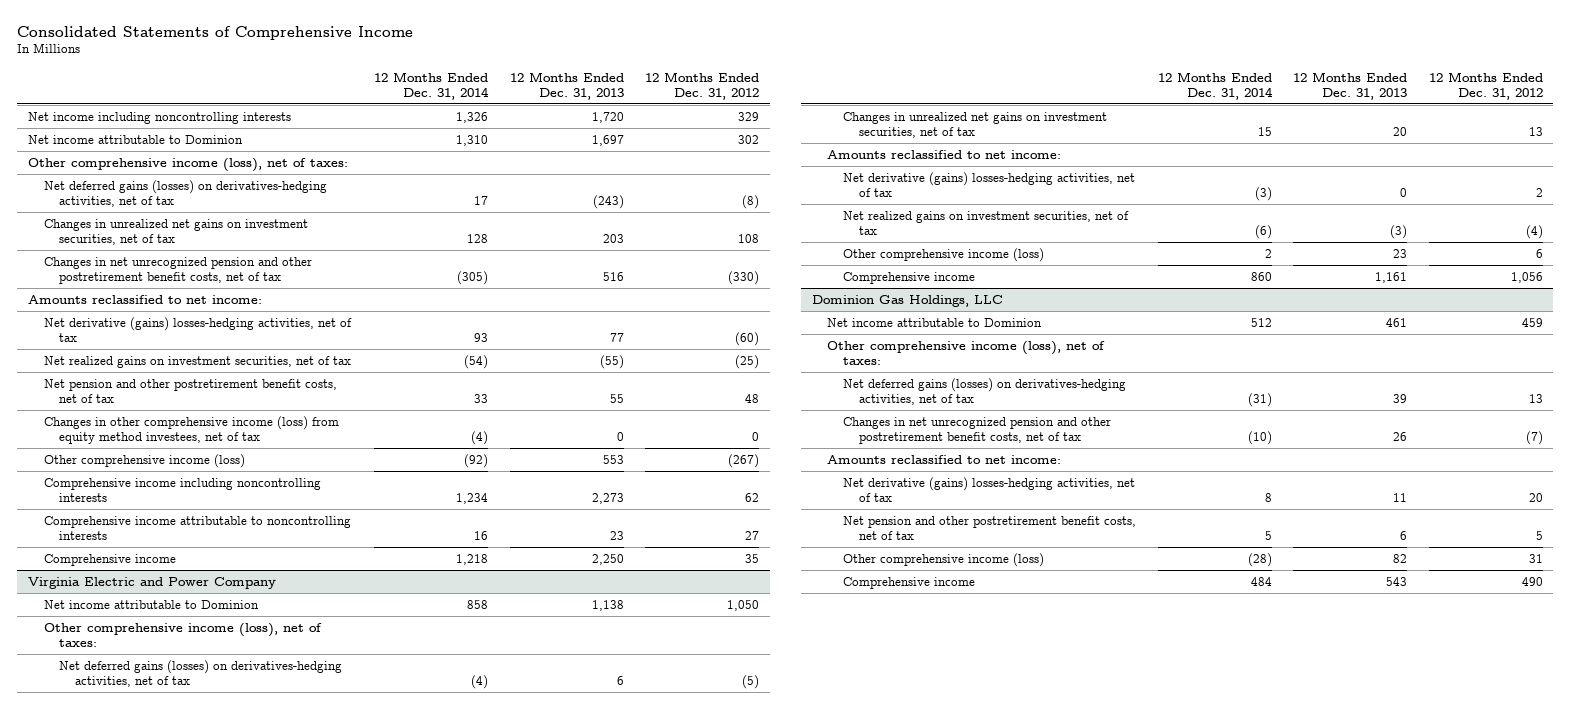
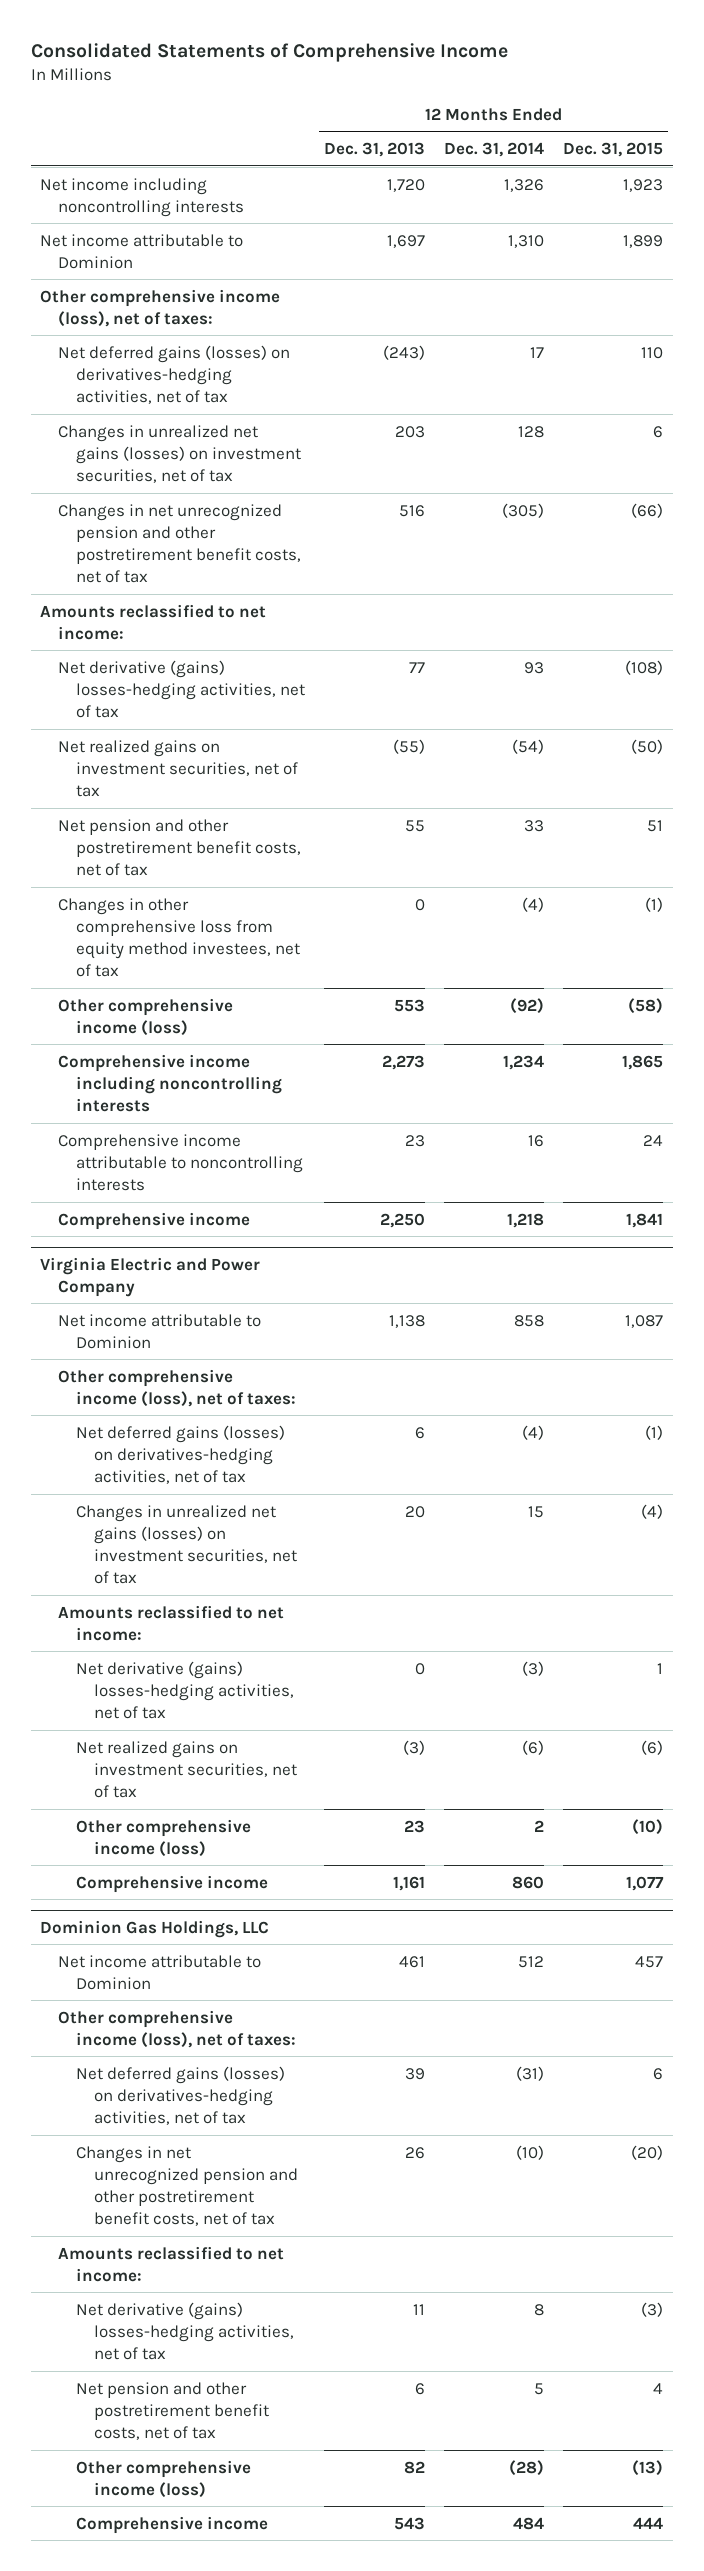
- | 12 Months Ended Dec. 31, 2014 | 12 Months Ended Dec. 31, 2013 | 12 Months Ended Dec. 31, 2012
+ | 12 Months Ended Dec. 31, 2013 | 12 Months Ended Dec. 31, 2014 | 12 Months Ended Dec. 31, 2015
- Changes in unrealized net gains on investment securities, net of tax | 128 | 203 | 108
+ Changes in unrealized net gains (losses) on investment securities, net of tax | 203 | 128 | 6
- Changes in other comprehensive income (loss) from equity method investees, net of tax | (4) | 0 | 0
+ Changes in other comprehensive loss from equity method investees, net of tax | 0 | (4) | (1)
@ Virginia Electric and Power Company
- Changes in unrealized net gains on investment securities, net of tax | 15 | 20 | 13
+ Changes in unrealized net gains (losses) on investment securities, net of tax | 20 | 15 | (4)

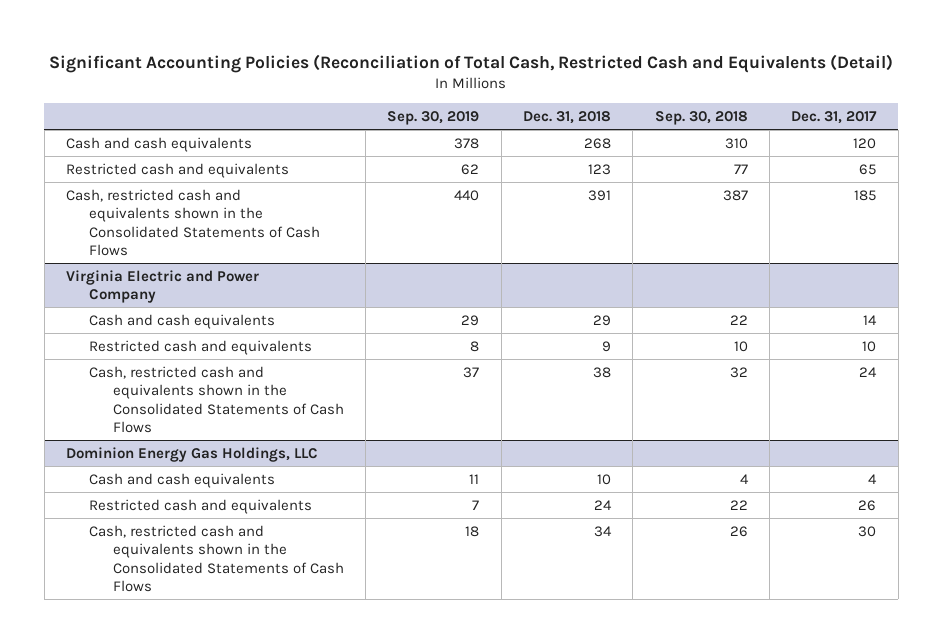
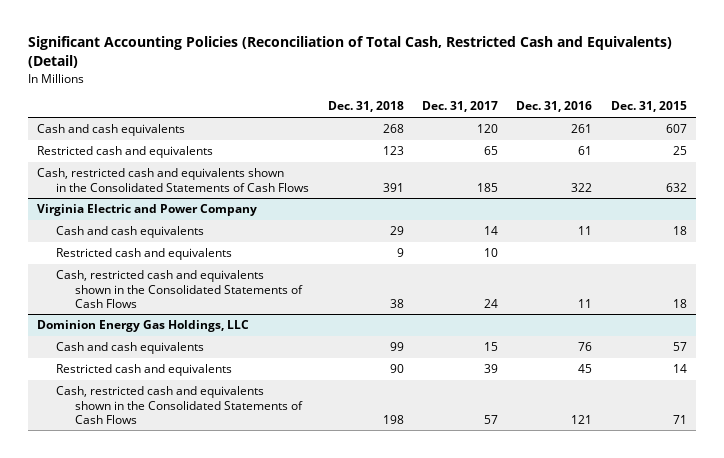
- Significant Accounting Policies (Reconciliation of Total Cash, Restricted Cash and Equivalents (Detail)
+ Significant Accounting Policies (Reconciliation of Total Cash, Restricted Cash and Equivalents) (Detail)
- | Sep. 30, 2019 | Dec. 31, 2018 | Sep. 30, 2018 | Dec. 31, 2017
+ | Dec. 31, 2018 | Dec. 31, 2017 | Dec. 31, 2016 | Dec. 31, 2015
@ Dominion Energy Gas Holdings, LLC
- Cash and cash equivalents | 11 | 10 | 4 | 4
- Restricted cash and equivalents | 7 | 24 | 22 | 26
- Cash, restricted cash and equivalents shown in the Consolidated Statements of Cash Flows | 18 | 34 | 26 | 30
+ Cash and cash equivalents | 99 | 15 | 76 | 57
+ Restricted cash and equivalents | 90 | 39 | 45 | 14
+ Cash, restricted cash and equivalents shown in the Consolidated Statements of Cash Flows | 198 | 57 | 121 | 71

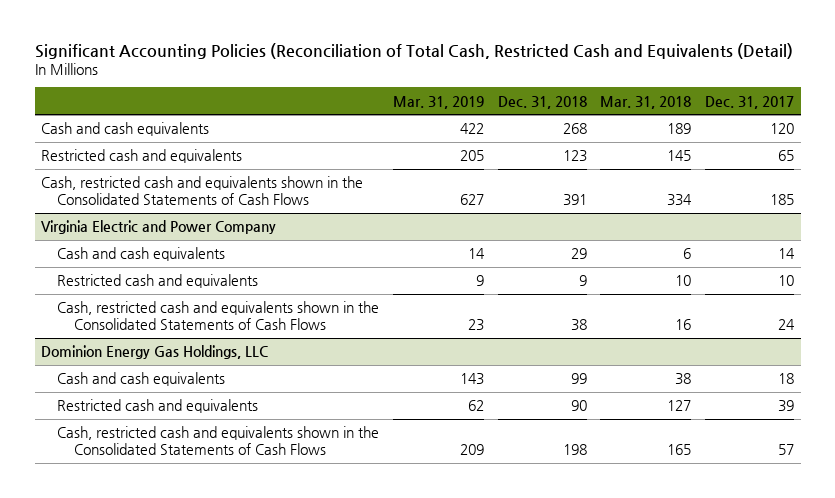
- Significant Accounting Policies (Reconciliation of Total Cash, Restricted Cash and Equivalents) (Detail)
+ Significant Accounting Policies (Reconciliation of Total Cash, Restricted Cash and Equivalents (Detail)
- | Dec. 31, 2018 | Dec. 31, 2017 | Dec. 31, 2016 | Dec. 31, 2015
+ | Mar. 31, 2019 | Dec. 31, 2018 | Mar. 31, 2018 | Dec. 31, 2017
@ Dominion Energy Gas Holdings, LLC
- Cash and cash equivalents | 99 | 15 | 76 | 57
+ Cash and cash equivalents | 143 | 99 | 38 | 18

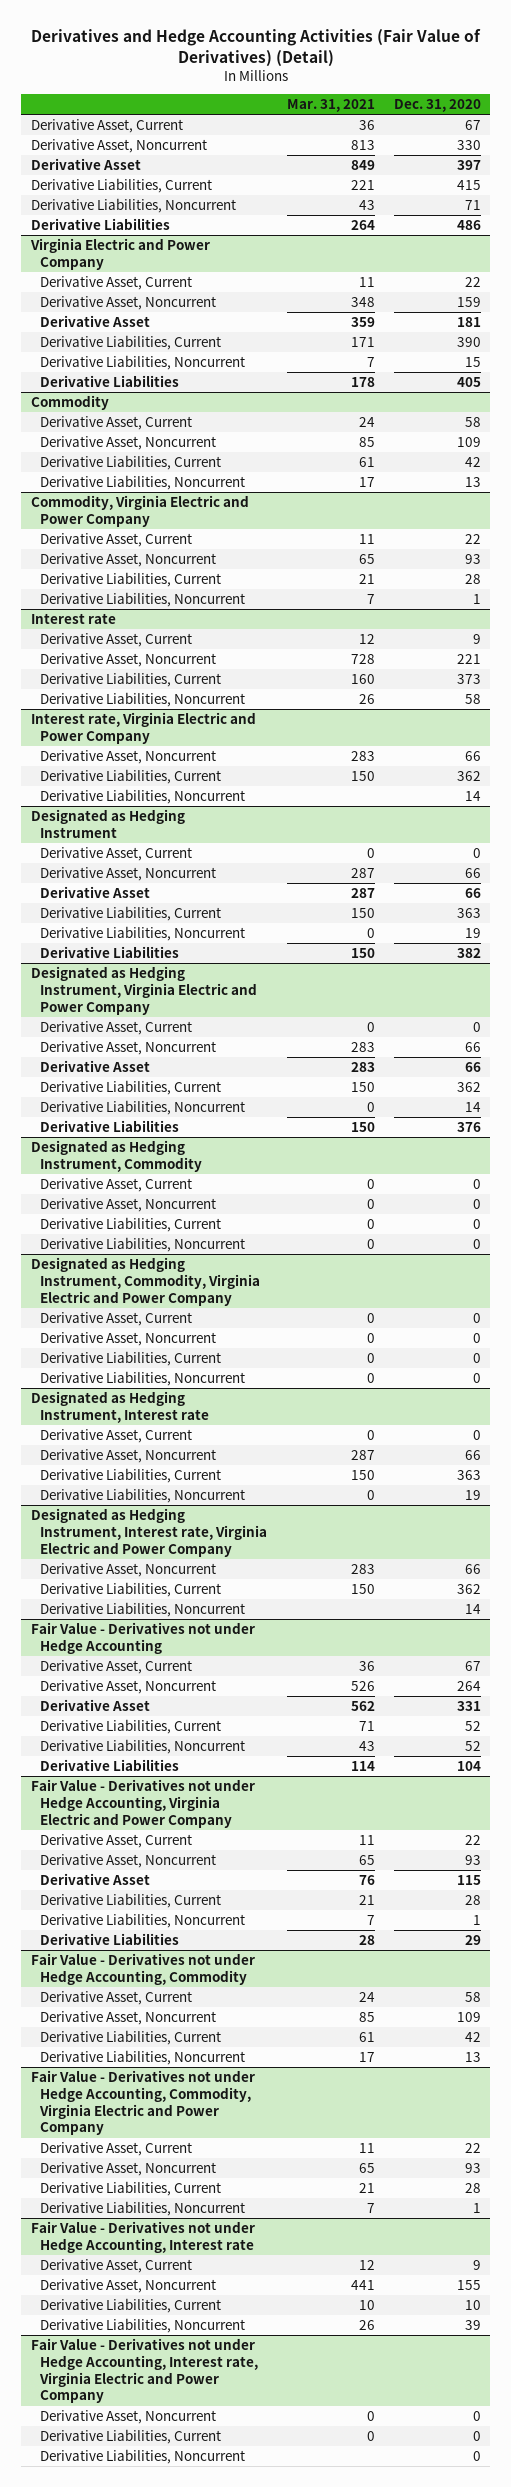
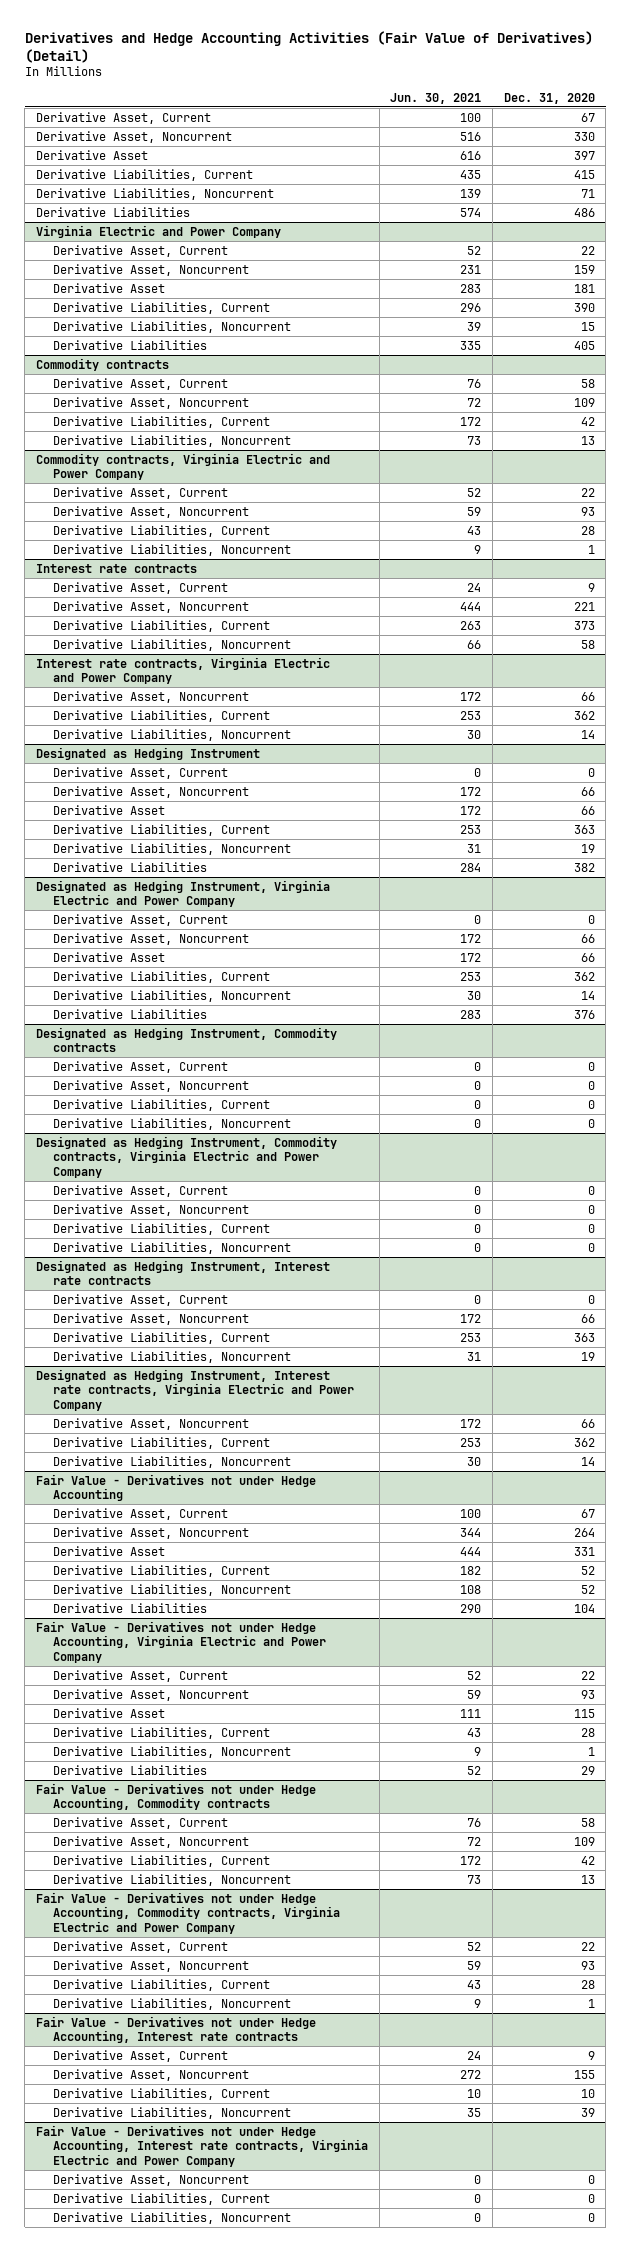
- | Mar. 31, 2021 | Dec. 31, 2020
+ | Jun. 30, 2021 | Dec. 31, 2020
- Commodity
+ Commodity contracts
- Commodity, Virginia Electric and Power Company
+ Commodity contracts, Virginia Electric and Power Company
- Interest rate
+ Interest rate contracts
- Interest rate, Virginia Electric and Power Company
+ Interest rate contracts, Virginia Electric and Power Company
- Designated as Hedging Instrument, Commodity
+ Designated as Hedging Instrument, Commodity contracts
- Designated as Hedging Instrument, Commodity, Virginia Electric and Power Company
+ Designated as Hedging Instrument, Commodity contracts, Virginia Electric and Power Company
- Designated as Hedging Instrument, Interest rate
+ Designated as Hedging Instrument, Interest rate contracts
- Designated as Hedging Instrument, Interest rate, Virginia Electric and Power Company
+ Designated as Hedging Instrument, Interest rate contracts, Virginia Electric and Power Company
- Fair Value - Derivatives not under Hedge Accounting, Commodity
+ Fair Value - Derivatives not under Hedge Accounting, Commodity contracts
- Fair Value - Derivatives not under Hedge Accounting, Commodity, Virginia Electric and Power Company
+ Fair Value - Derivatives not under Hedge Accounting, Commodity contracts, Virginia Electric and Power Company
- Fair Value - Derivatives not under Hedge Accounting, Interest rate
+ Fair Value - Derivatives not under Hedge Accounting, Interest rate contracts
- Fair Value - Derivatives not under Hedge Accounting, Interest rate, Virginia Electric and Power Company
+ Fair Value - Derivatives not under Hedge Accounting, Interest rate contracts, Virginia Electric and Power Company

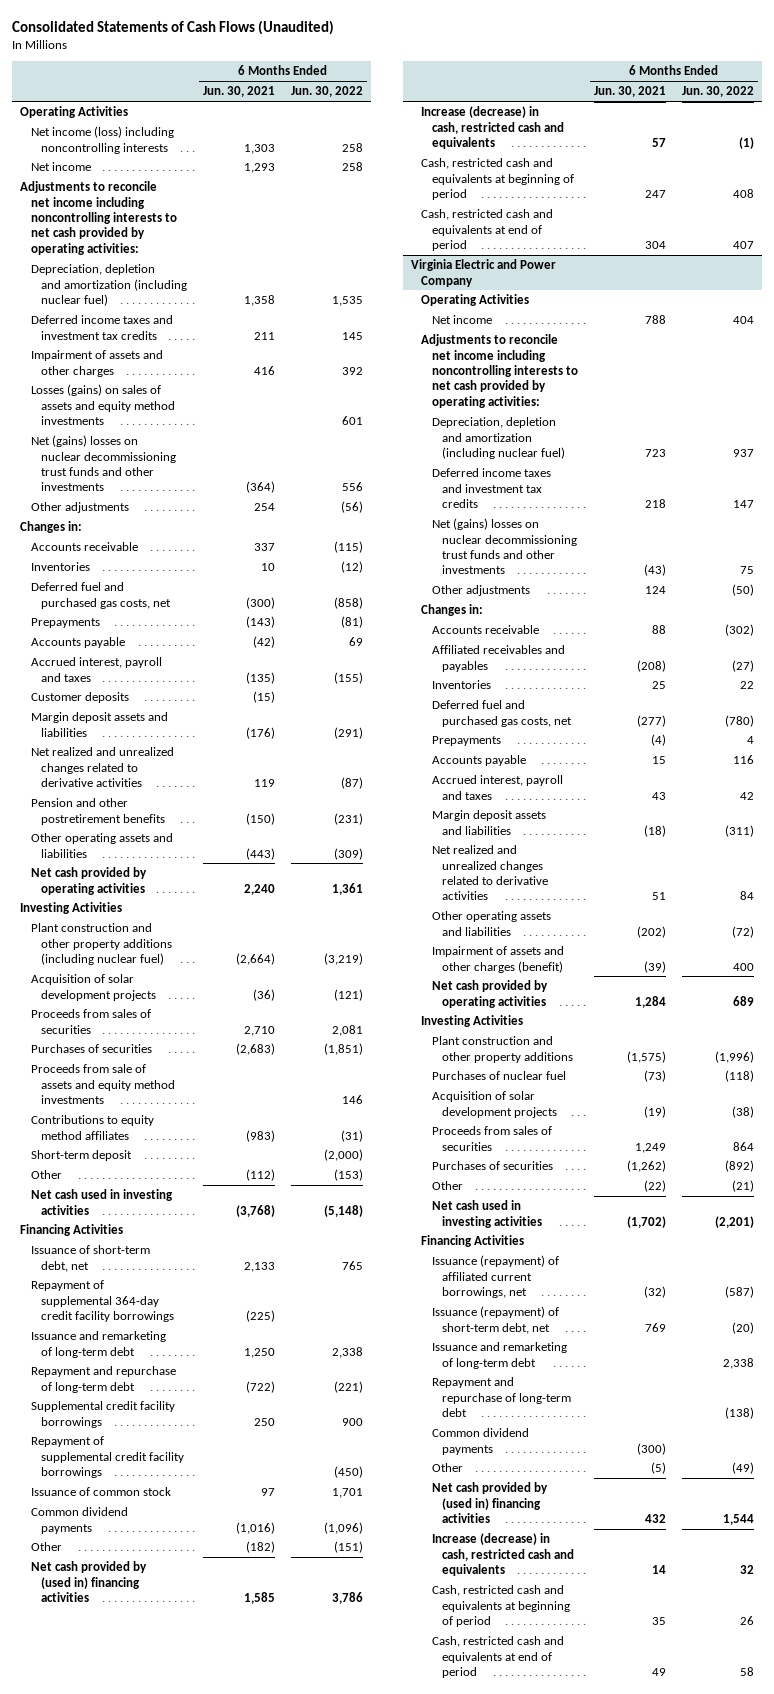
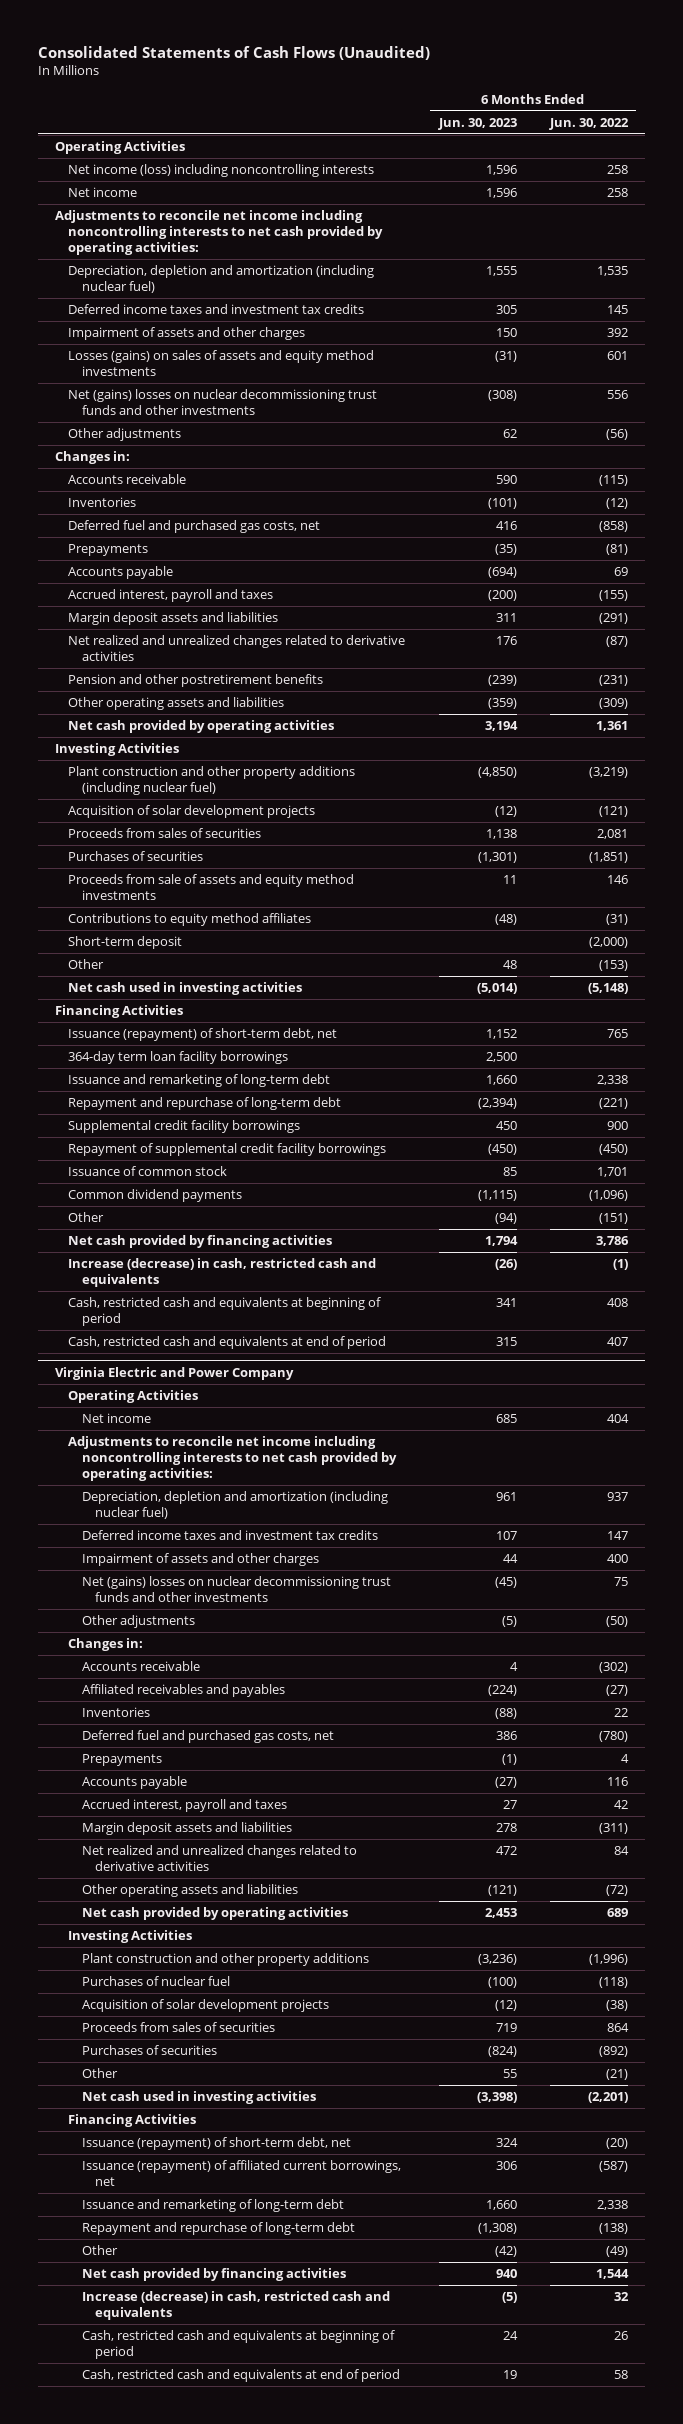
- | 6 Months Ended Jun. 30, 2021 | 6 Months Ended Jun. 30, 2022
+ | 6 Months Ended Jun. 30, 2023 | 6 Months Ended Jun. 30, 2022
- Customer deposits | (15) |
- Issuance of short-term debt, net | 2,133 | 765
- Repayment of supplemental 364-day credit facility borrowings | (225) |
+ Issuance (repayment) of short-term debt, net | 1,152 | 765
+ 364-day term loan facility borrowings | 2,500 |
- Net cash provided by (used in) financing activities | 1,585 | 3,786
+ Net cash provided by financing activities | 1,794 | 3,786
@ Virginia Electric and Power Company
+ Impairment of assets and other charges | 44 | 400
- Impairment of assets and other charges (benefit) | (39) | 400
moved down: Issuance (repayment) of affiliated current borrowings, net | 306 | (587)
- Common dividend payments | (300) |
- Net cash provided by (used in) financing activities | 432 | 1,544
+ Net cash provided by financing activities | 940 | 1,544

